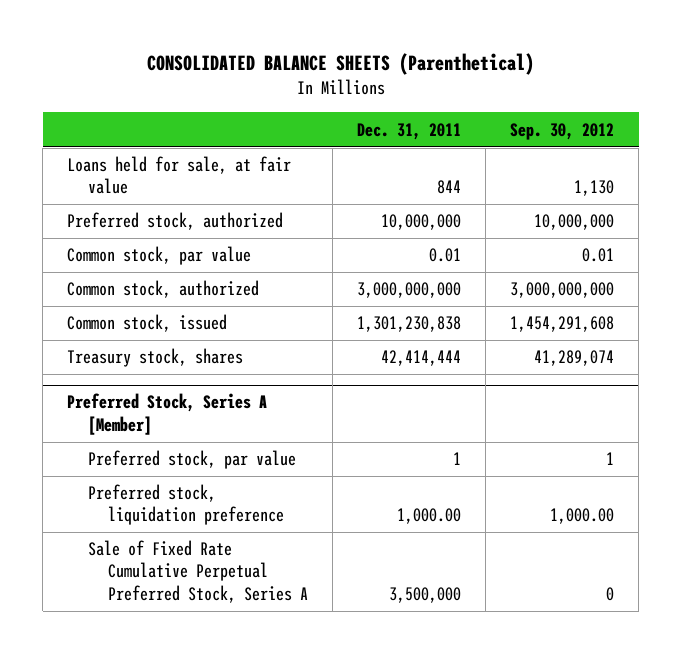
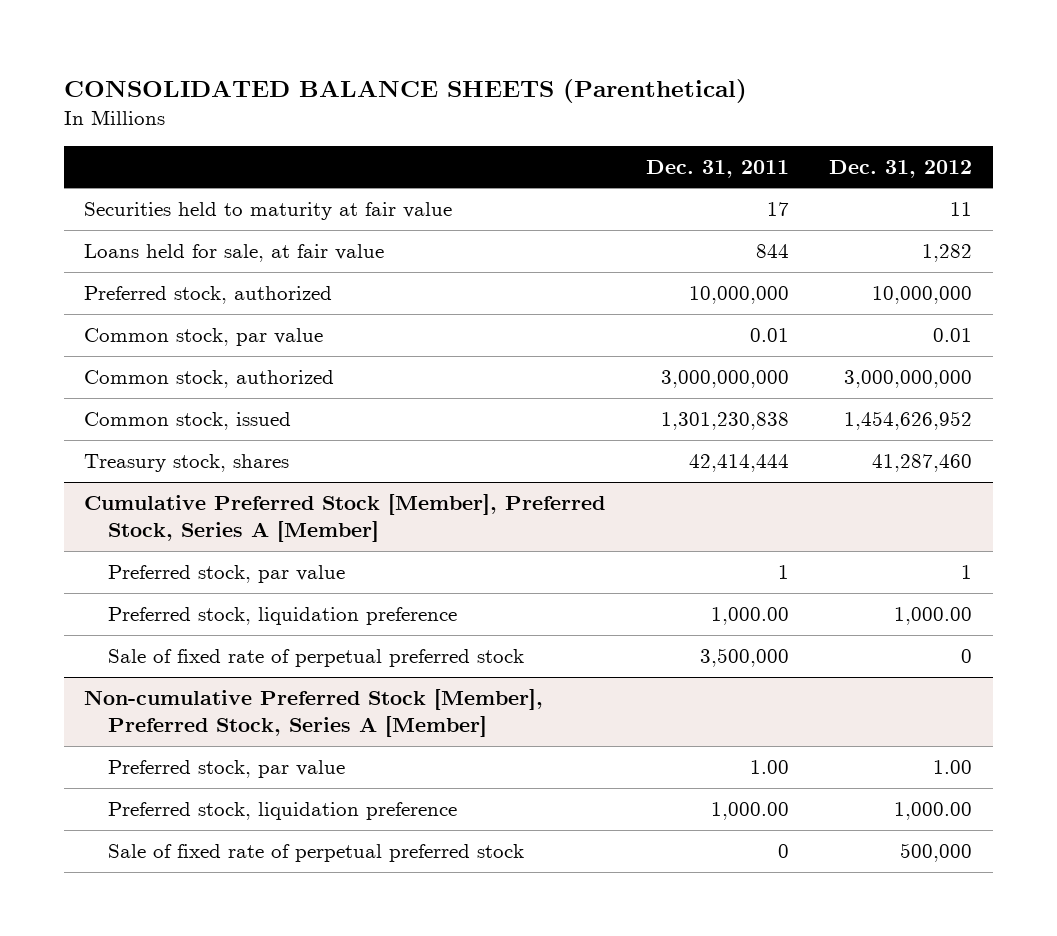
- | Dec. 31, 2011 | Sep. 30, 2012
+ | Dec. 31, 2011 | Dec. 31, 2012
+ Securities held to maturity at fair value | 17 | 11
- Preferred Stock, Series A [Member]
+ Cumulative Preferred Stock [Member], Preferred Stock, Series A [Member]
- Sale of Fixed Rate Cumulative Perpetual Preferred Stock, Series A | 3,500,000 | 0
+ Sale of fixed rate of perpetual preferred stock | 3,500,000 | 0
+ Non-cumulative Preferred Stock [Member], Preferred Stock, Series A [Member]
+ Preferred stock, par value | 1.00 | 1.00
+ Preferred stock, liquidation preference | 1,000.00 | 1,000.00
+ Sale of fixed rate of perpetual preferred stock | 0 | 500,000

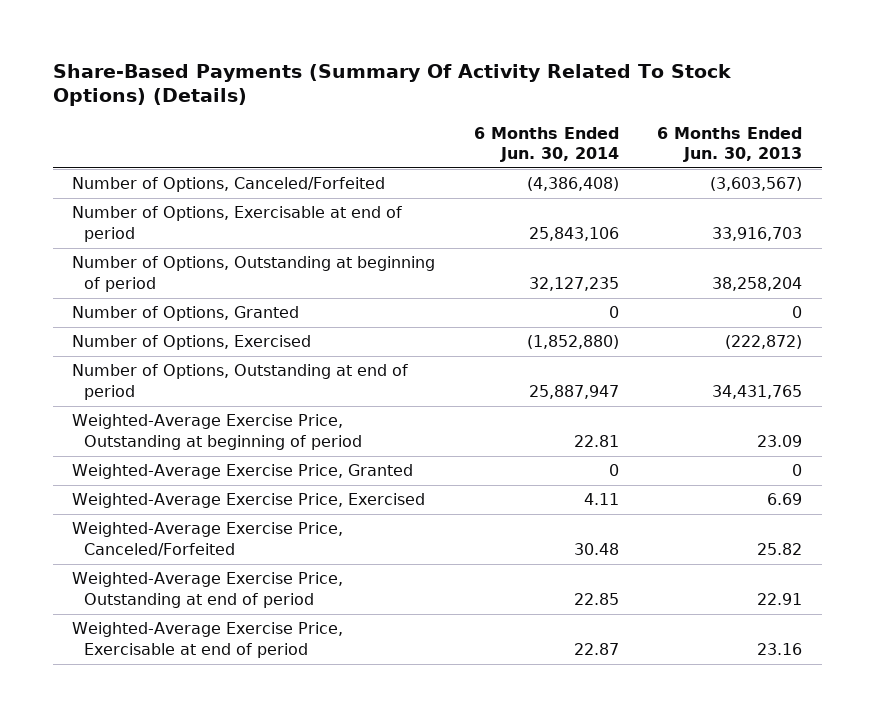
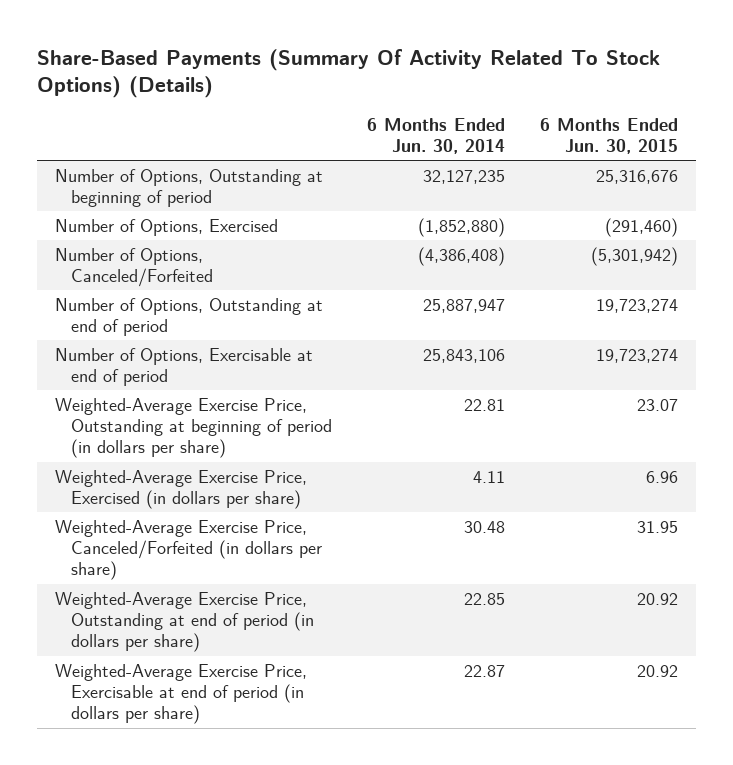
- | 6 Months Ended Jun. 30, 2014 | 6 Months Ended Jun. 30, 2013
+ | 6 Months Ended Jun. 30, 2014 | 6 Months Ended Jun. 30, 2015
- Number of Options, Granted | 0 | 0
moved down: Number of Options, Canceled/Forfeited | (4,386,408) | (5,301,942)
- Weighted-Average Exercise Price, Outstanding at beginning of period | 22.81 | 23.09
- Weighted-Average Exercise Price, Granted | 0 | 0
- Weighted-Average Exercise Price, Exercised | 4.11 | 6.69
- Weighted-Average Exercise Price, Canceled/Forfeited | 30.48 | 25.82
- Weighted-Average Exercise Price, Outstanding at end of period | 22.85 | 22.91
- Weighted-Average Exercise Price, Exercisable at end of period | 22.87 | 23.16
moved down: Number of Options, Exercisable at end of period | 25,843,106 | 19,723,274
+ Weighted-Average Exercise Price, Outstanding at beginning of period (in dollars per share) | 22.81 | 23.07
+ Weighted-Average Exercise Price, Exercised (in dollars per share) | 4.11 | 6.96
+ Weighted-Average Exercise Price, Canceled/Forfeited (in dollars per share) | 30.48 | 31.95
+ Weighted-Average Exercise Price, Outstanding at end of period (in dollars per share) | 22.85 | 20.92
+ Weighted-Average Exercise Price, Exercisable at end of period (in dollars per share) | 22.87 | 20.92

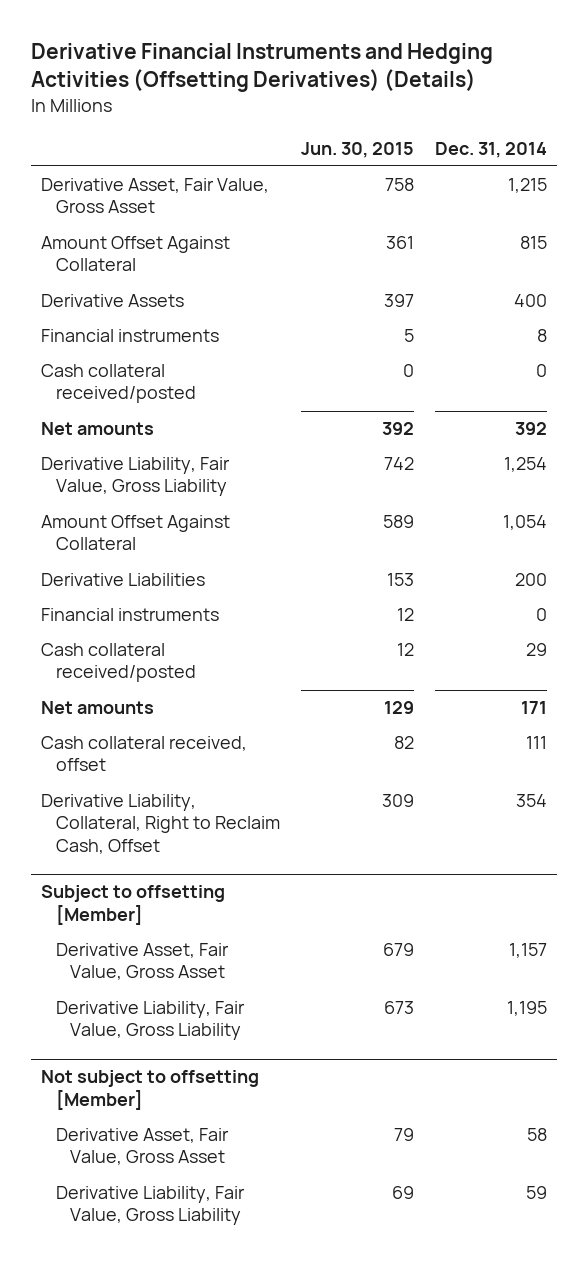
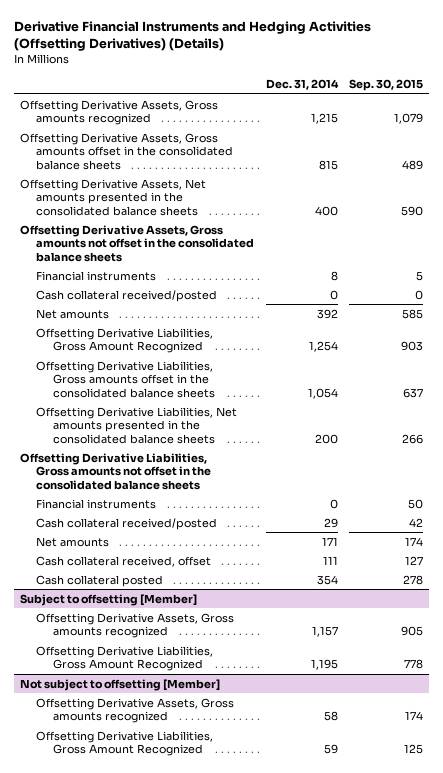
- | Jun. 30, 2015 | Dec. 31, 2014
+ | Dec. 31, 2014 | Sep. 30, 2015
- Derivative Asset, Fair Value, Gross Asset | 758 | 1,215
- Amount Offset Against Collateral | 361 | 815
- Derivative Assets | 397 | 400
+ Offsetting Derivative Assets, Gross amounts recognized | 1,215 | 1,079
+ Offsetting Derivative Assets, Gross amounts offset in the consolidated balance sheets | 815 | 489
+ Offsetting Derivative Assets, Net amounts presented in the consolidated balance sheets | 400 | 590
+ Offsetting Derivative Assets, Gross amounts not offset in the consolidated balance sheets
- Derivative Liability, Fair Value, Gross Liability | 742 | 1,254
- Amount Offset Against Collateral | 589 | 1,054
- Derivative Liabilities | 153 | 200
+ Offsetting Derivative Liabilities, Gross Amount Recognized | 1,254 | 903
+ Offsetting Derivative Liabilities, Gross amounts offset in the consolidated balance sheets | 1,054 | 637
+ Offsetting Derivative Liabilities, Net amounts presented in the consolidated balance sheets | 200 | 266
+ Offsetting Derivative Liabilities, Gross amounts not offset in the consolidated balance sheets
- Derivative Liability, Collateral, Right to Reclaim Cash, Offset | 309 | 354
+ Cash collateral posted | 354 | 278
@ Subject to offsetting [Member]
- Derivative Asset, Fair Value, Gross Asset | 679 | 1,157
- Derivative Liability, Fair Value, Gross Liability | 673 | 1,195
+ Offsetting Derivative Assets, Gross amounts recognized | 1,157 | 905
+ Offsetting Derivative Liabilities, Gross Amount Recognized | 1,195 | 778
@ Not subject to offsetting [Member]
- Derivative Asset, Fair Value, Gross Asset | 79 | 58
- Derivative Liability, Fair Value, Gross Liability | 69 | 59
+ Offsetting Derivative Assets, Gross amounts recognized | 58 | 174
+ Offsetting Derivative Liabilities, Gross Amount Recognized | 59 | 125

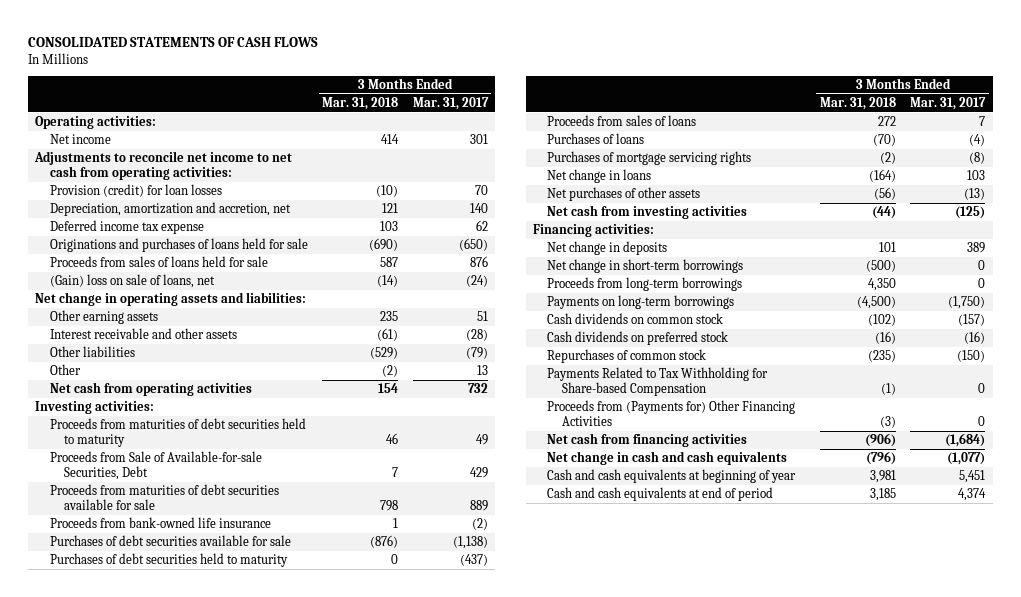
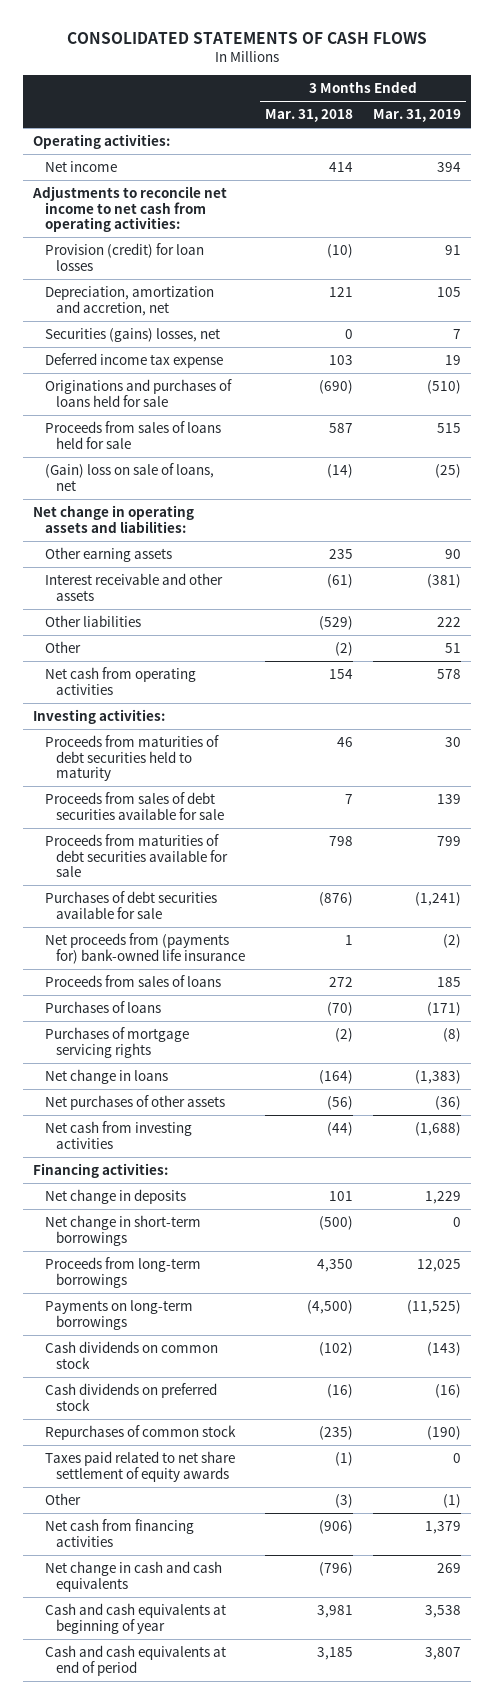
- | 3 Months Ended Mar. 31, 2018 | 3 Months Ended Mar. 31, 2017
+ | 3 Months Ended Mar. 31, 2018 | 3 Months Ended Mar. 31, 2019
+ Securities (gains) losses, net | 0 | 7
- Proceeds from Sale of Available-for-sale Securities, Debt | 7 | 429
+ Proceeds from sales of debt securities available for sale | 7 | 139
- Proceeds from bank-owned life insurance | 1 | (2)
- Purchases of debt securities held to maturity | 0 | (437)
+ Net proceeds from (payments for) bank-owned life insurance | 1 | (2)
- Payments Related to Tax Withholding for Share-based Compensation | (1) | 0
- Proceeds from (Payments for) Other Financing Activities | (3) | 0
+ Taxes paid related to net share settlement of equity awards | (1) | 0
+ Other | (3) | (1)

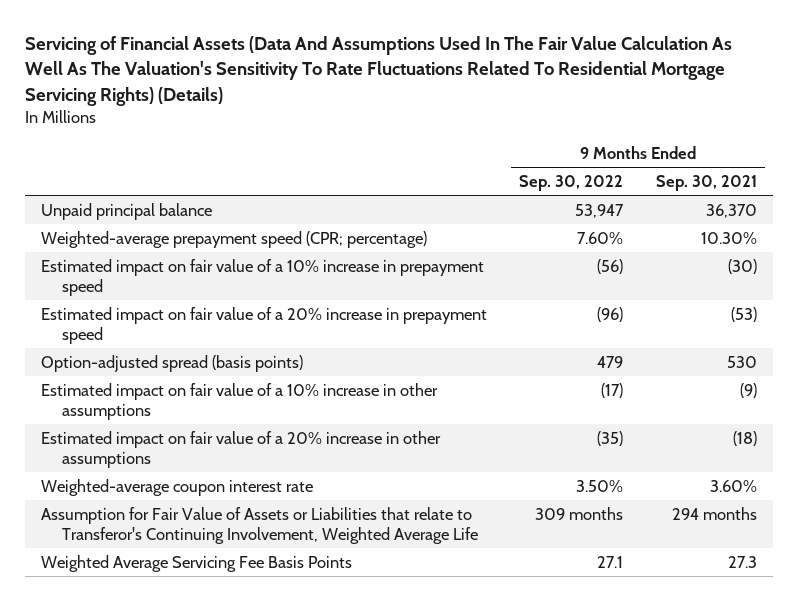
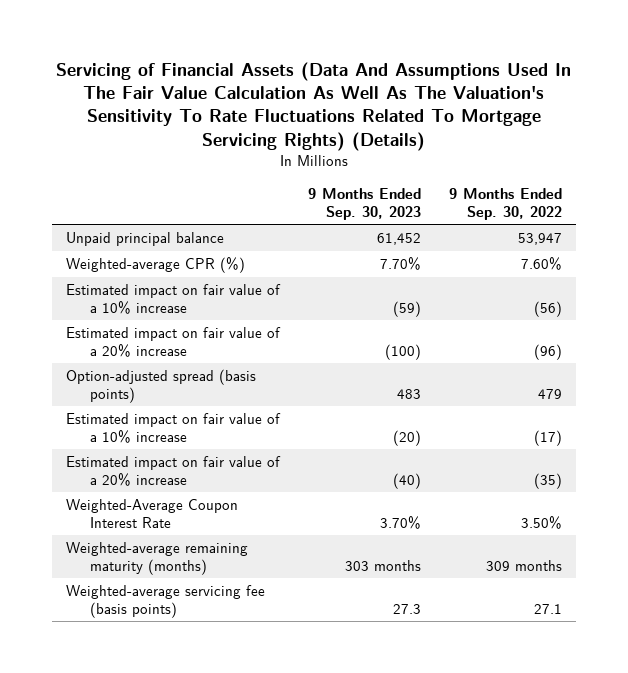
- Servicing of Financial Assets (Data And Assumptions Used In The Fair Value Calculation As Well As The Valuation's Sensitivity To Rate Fluctuations Related To Residential Mortgage Servicing Rights) (Details)
+ Servicing of Financial Assets (Data And Assumptions Used In The Fair Value Calculation As Well As The Valuation's Sensitivity To Rate Fluctuations Related To Mortgage Servicing Rights) (Details)
- | 9 Months Ended Sep. 30, 2022 | 9 Months Ended Sep. 30, 2021
+ | 9 Months Ended Sep. 30, 2023 | 9 Months Ended Sep. 30, 2022
- Weighted-average prepayment speed (CPR; percentage) | 7.60% | 10.30%
- Estimated impact on fair value of a 10% increase in prepayment speed | (56) | (30)
- Estimated impact on fair value of a 20% increase in prepayment speed | (96) | (53)
+ Weighted-average CPR (%) | 7.70% | 7.60%
+ Estimated impact on fair value of a 10% increase | (59) | (56)
+ Estimated impact on fair value of a 20% increase | (100) | (96)
- Estimated impact on fair value of a 10% increase in other assumptions | (17) | (9)
- Estimated impact on fair value of a 20% increase in other assumptions | (35) | (18)
- Weighted-average coupon interest rate | 3.50% | 3.60%
- Assumption for Fair Value of Assets or Liabilities that relate to Transferor's Continuing Involvement, Weighted Average Life | 309 months | 294 months
- Weighted Average Servicing Fee Basis Points | 27.1 | 27.3
+ Estimated impact on fair value of a 10% increase | (20) | (17)
+ Estimated impact on fair value of a 20% increase | (40) | (35)
+ Weighted-Average Coupon Interest Rate | 3.70% | 3.50%
+ Weighted-average remaining maturity (months) | 303 months | 309 months
+ Weighted-average servicing fee (basis points) | 27.3 | 27.1

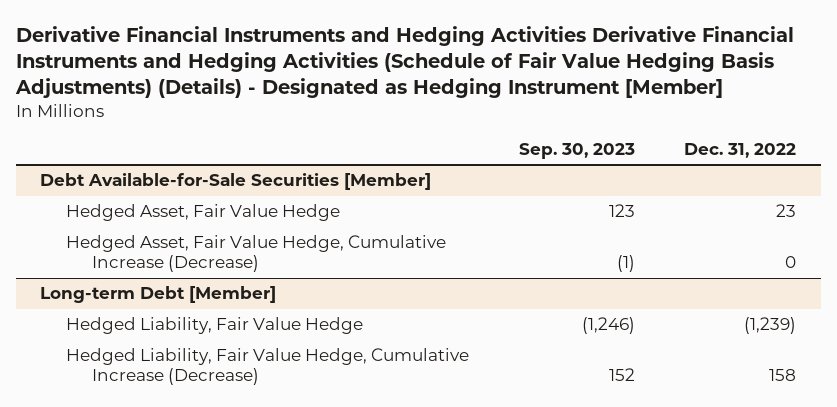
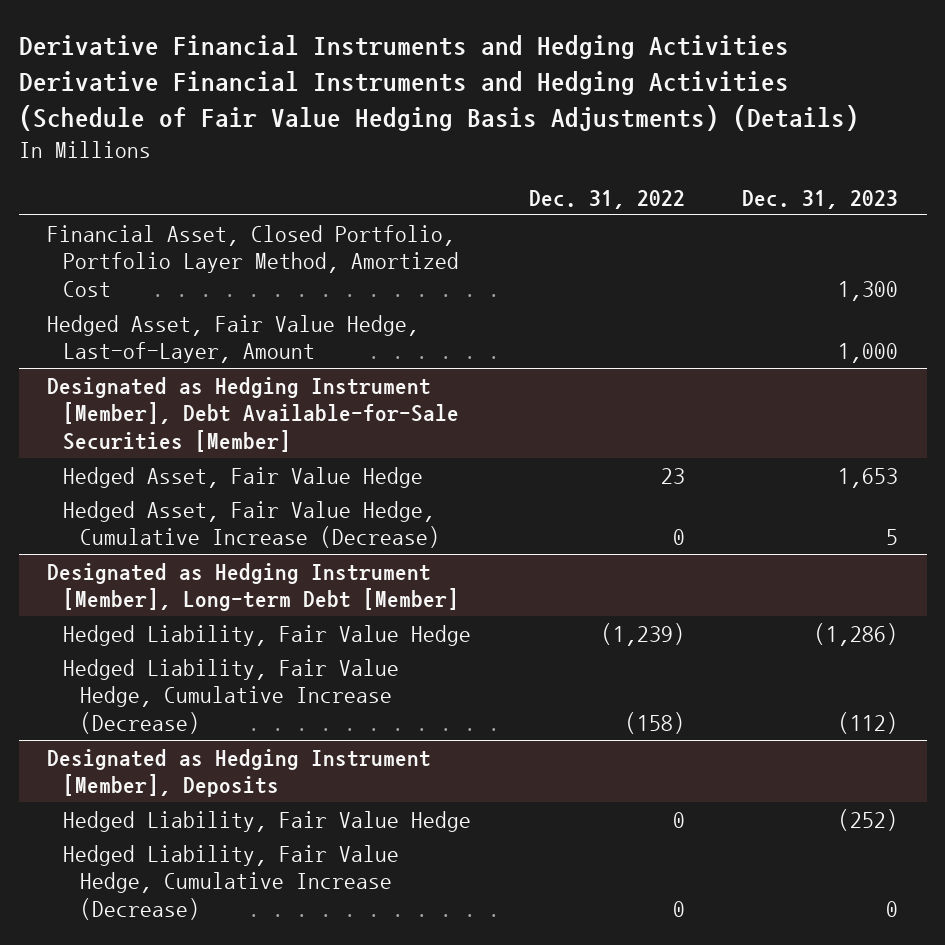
- Derivative Financial Instruments and Hedging Activities Derivative Financial Instruments and Hedging Activities (Schedule of Fair Value Hedging Basis Adjustments) (Details) - Designated as Hedging Instrument [Member]
+ Derivative Financial Instruments and Hedging Activities Derivative Financial Instruments and Hedging Activities (Schedule of Fair Value Hedging Basis Adjustments) (Details)
- | Sep. 30, 2023 | Dec. 31, 2022
+ | Dec. 31, 2022 | Dec. 31, 2023
- Debt Available-for-Sale Securities [Member]
+ Financial Asset, Closed Portfolio, Portfolio Layer Method, Amortized Cost | | 1,300
+ Hedged Asset, Fair Value Hedge, Last-of-Layer, Amount | | 1,000
+ Designated as Hedging Instrument [Member], Debt Available-for-Sale Securities [Member]
- Long-term Debt [Member]
+ Designated as Hedging Instrument [Member], Long-term Debt [Member]
- Hedged Liability, Fair Value Hedge, Cumulative Increase (Decrease) | 152 | 158
+ Hedged Liability, Fair Value Hedge, Cumulative Increase (Decrease) | (158) | (112)
+ Designated as Hedging Instrument [Member], Deposits
+ Hedged Liability, Fair Value Hedge | 0 | (252)
+ Hedged Liability, Fair Value Hedge, Cumulative Increase (Decrease) | 0 | 0

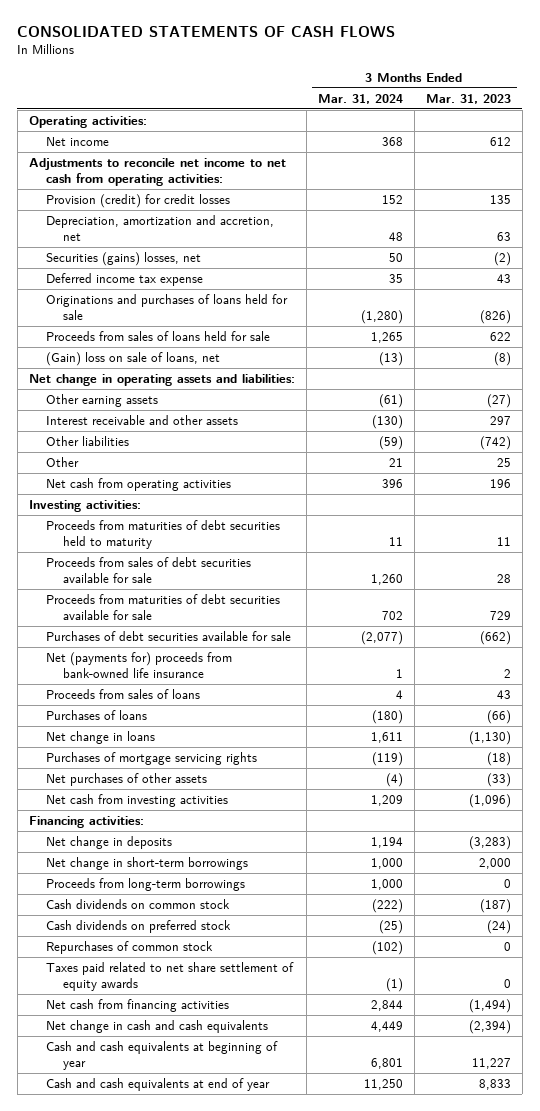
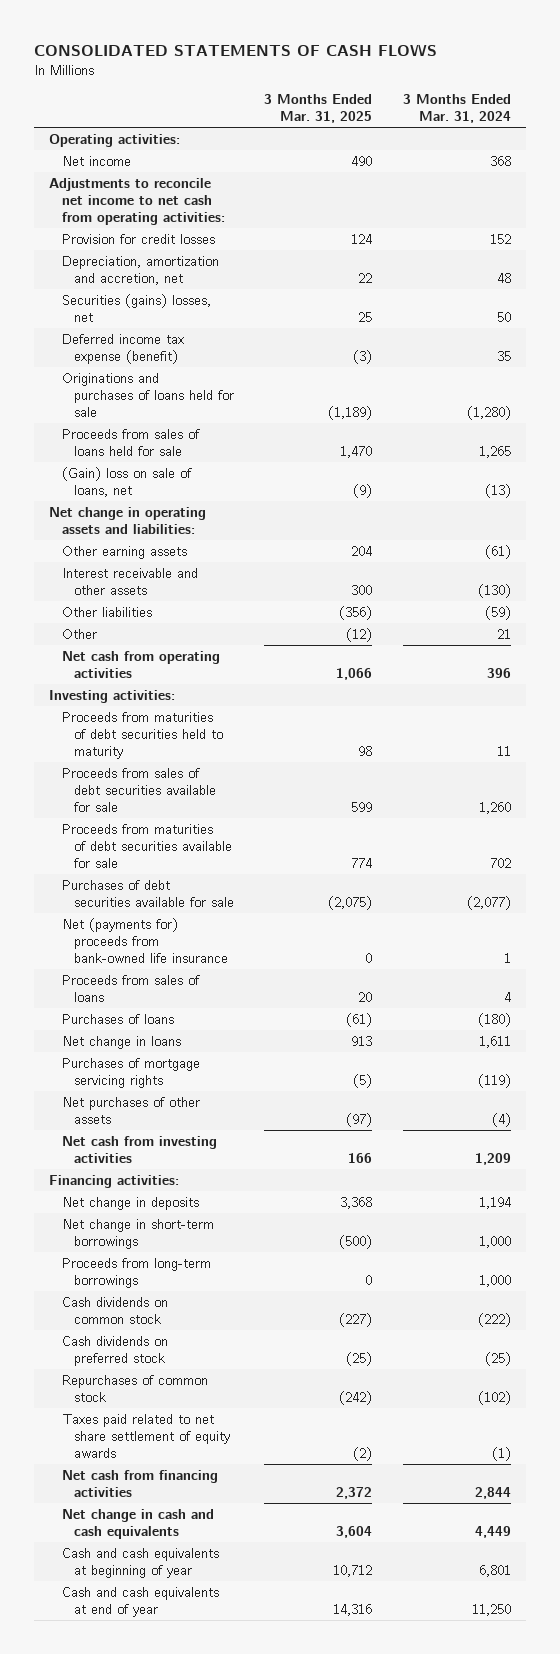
- | 3 Months Ended Mar. 31, 2024 | 3 Months Ended Mar. 31, 2023
+ | 3 Months Ended Mar. 31, 2025 | 3 Months Ended Mar. 31, 2024
- Provision (credit) for credit losses | 152 | 135
+ Provision for credit losses | 124 | 152
- Deferred income tax expense | 35 | 43
+ Deferred income tax expense (benefit) | (3) | 35

